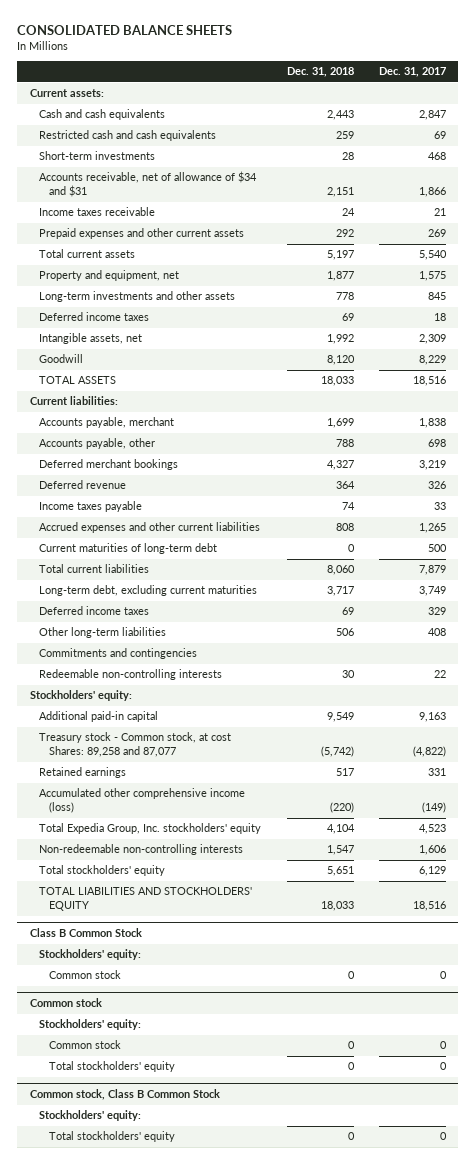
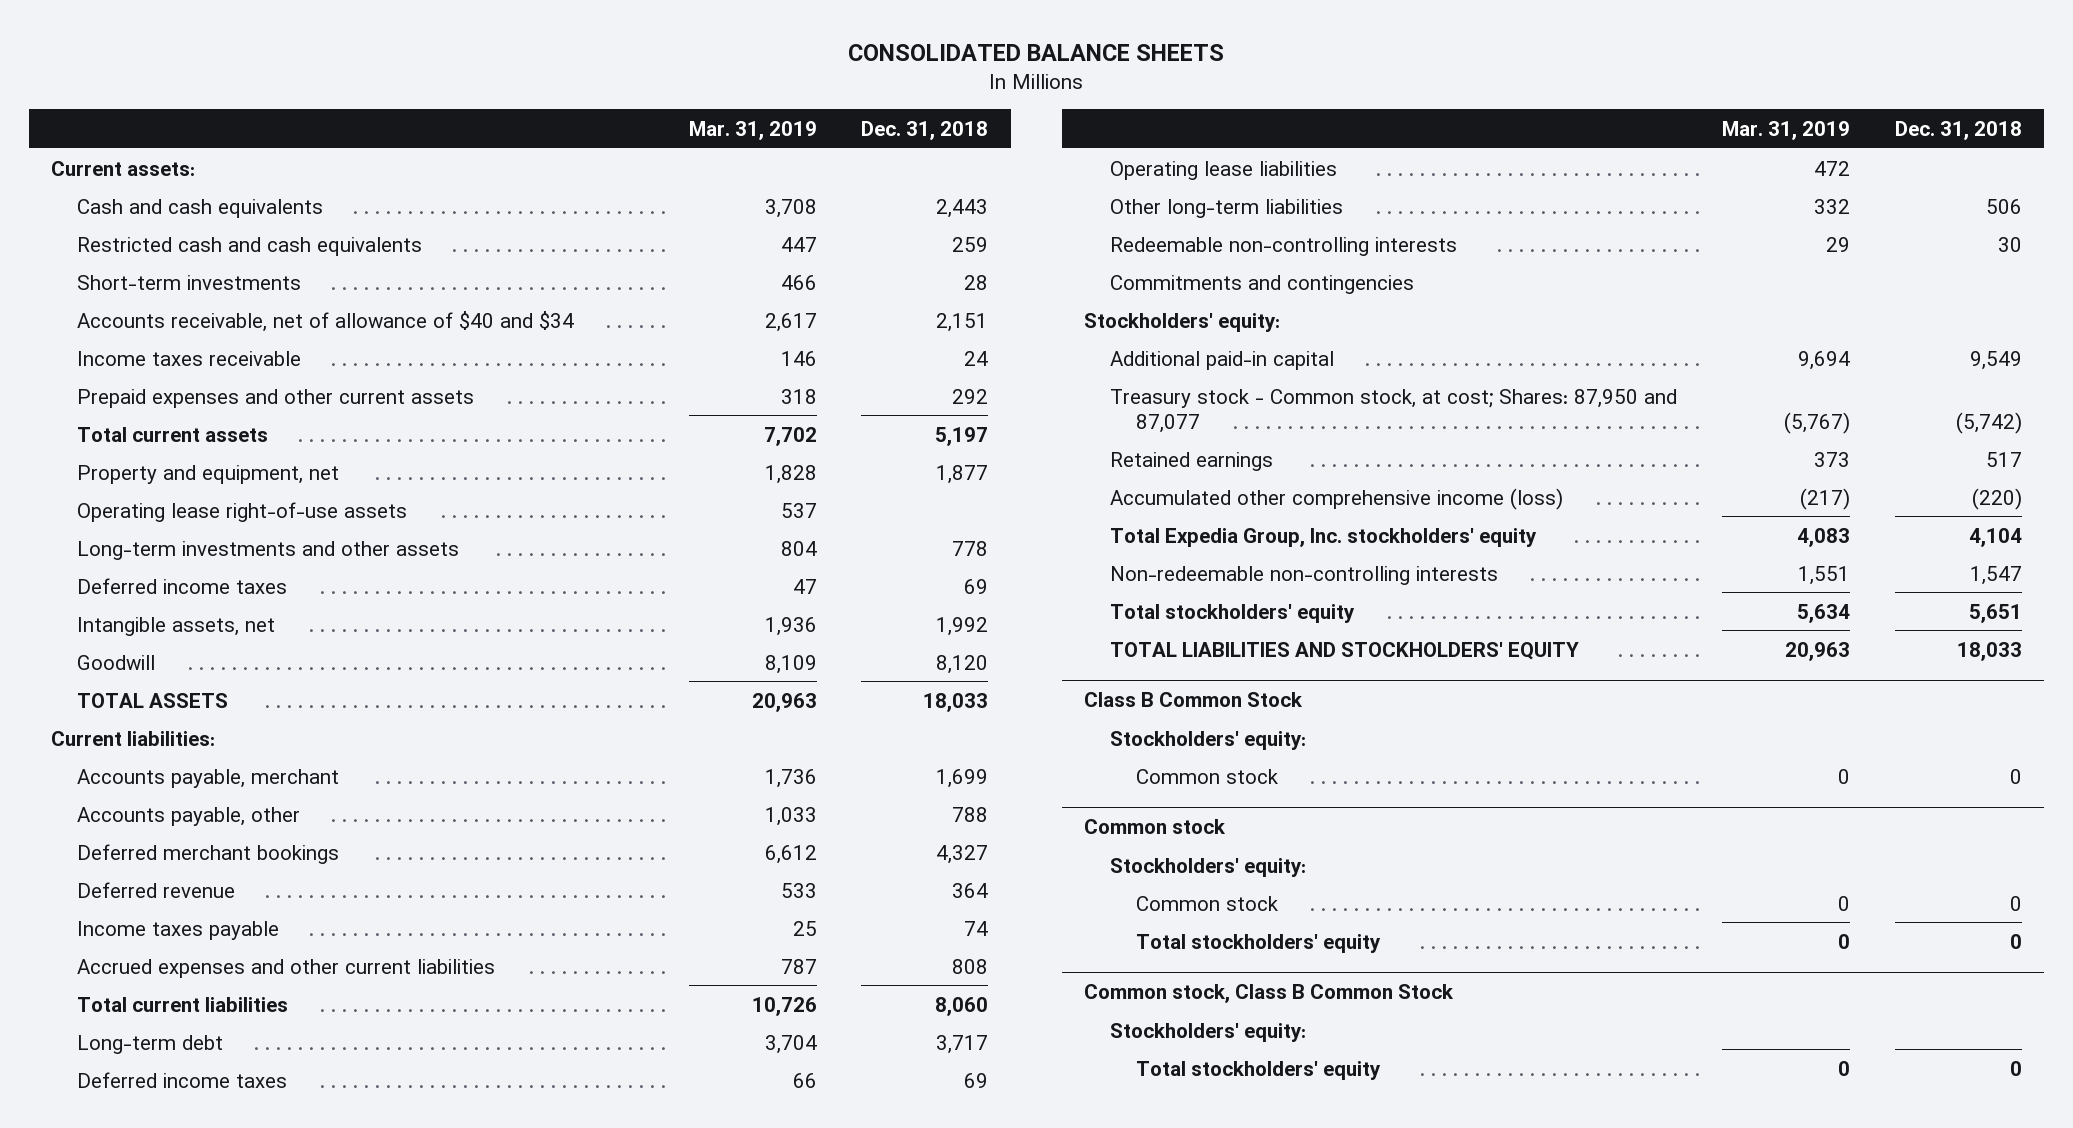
- | Dec. 31, 2018 | Dec. 31, 2017
+ | Mar. 31, 2019 | Dec. 31, 2018
- Accounts receivable, net of allowance of $34 and $31 | 2,151 | 1,866
+ Accounts receivable, net of allowance of $40 and $34 | 2,617 | 2,151
+ Operating lease right-of-use assets | 537 |
- Current maturities of long-term debt | 0 | 500
- Long-term debt, excluding current maturities | 3,717 | 3,749
+ Long-term debt | 3,704 | 3,717
+ Operating lease liabilities | 472 |
moved down: Commitments and contingencies
- Treasury stock - Common stock, at cost Shares: 89,258 and 87,077 | (5,742) | (4,822)
+ Treasury stock - Common stock, at cost; Shares: 87,950 and 87,077 | (5,767) | (5,742)

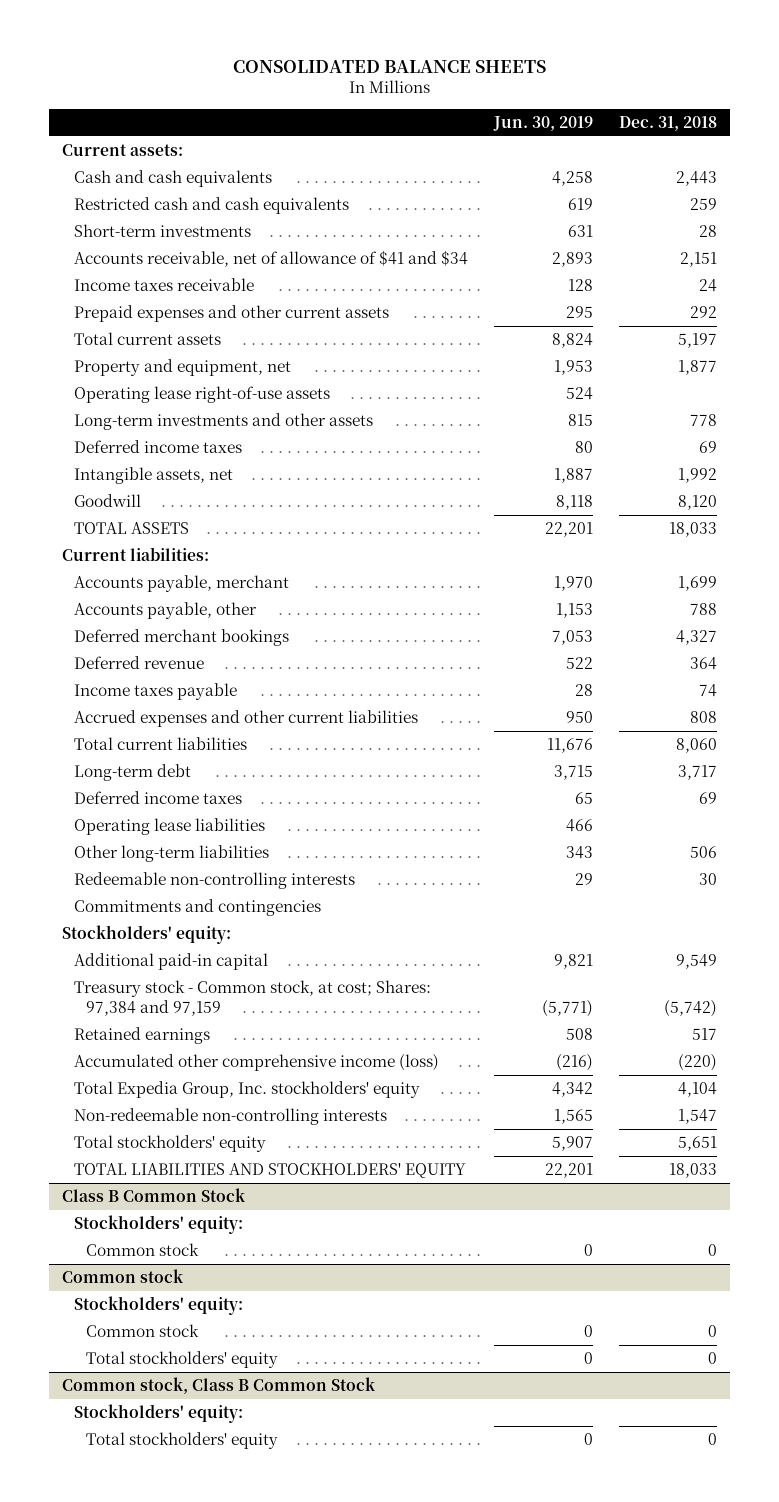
- | Mar. 31, 2019 | Dec. 31, 2018
+ | Jun. 30, 2019 | Dec. 31, 2018
- Accounts receivable, net of allowance of $40 and $34 | 2,617 | 2,151
+ Accounts receivable, net of allowance of $41 and $34 | 2,893 | 2,151
- Treasury stock - Common stock, at cost; Shares: 87,950 and 87,077 | (5,767) | (5,742)
+ Treasury stock - Common stock, at cost; Shares: 97,384 and 97,159 | (5,771) | (5,742)

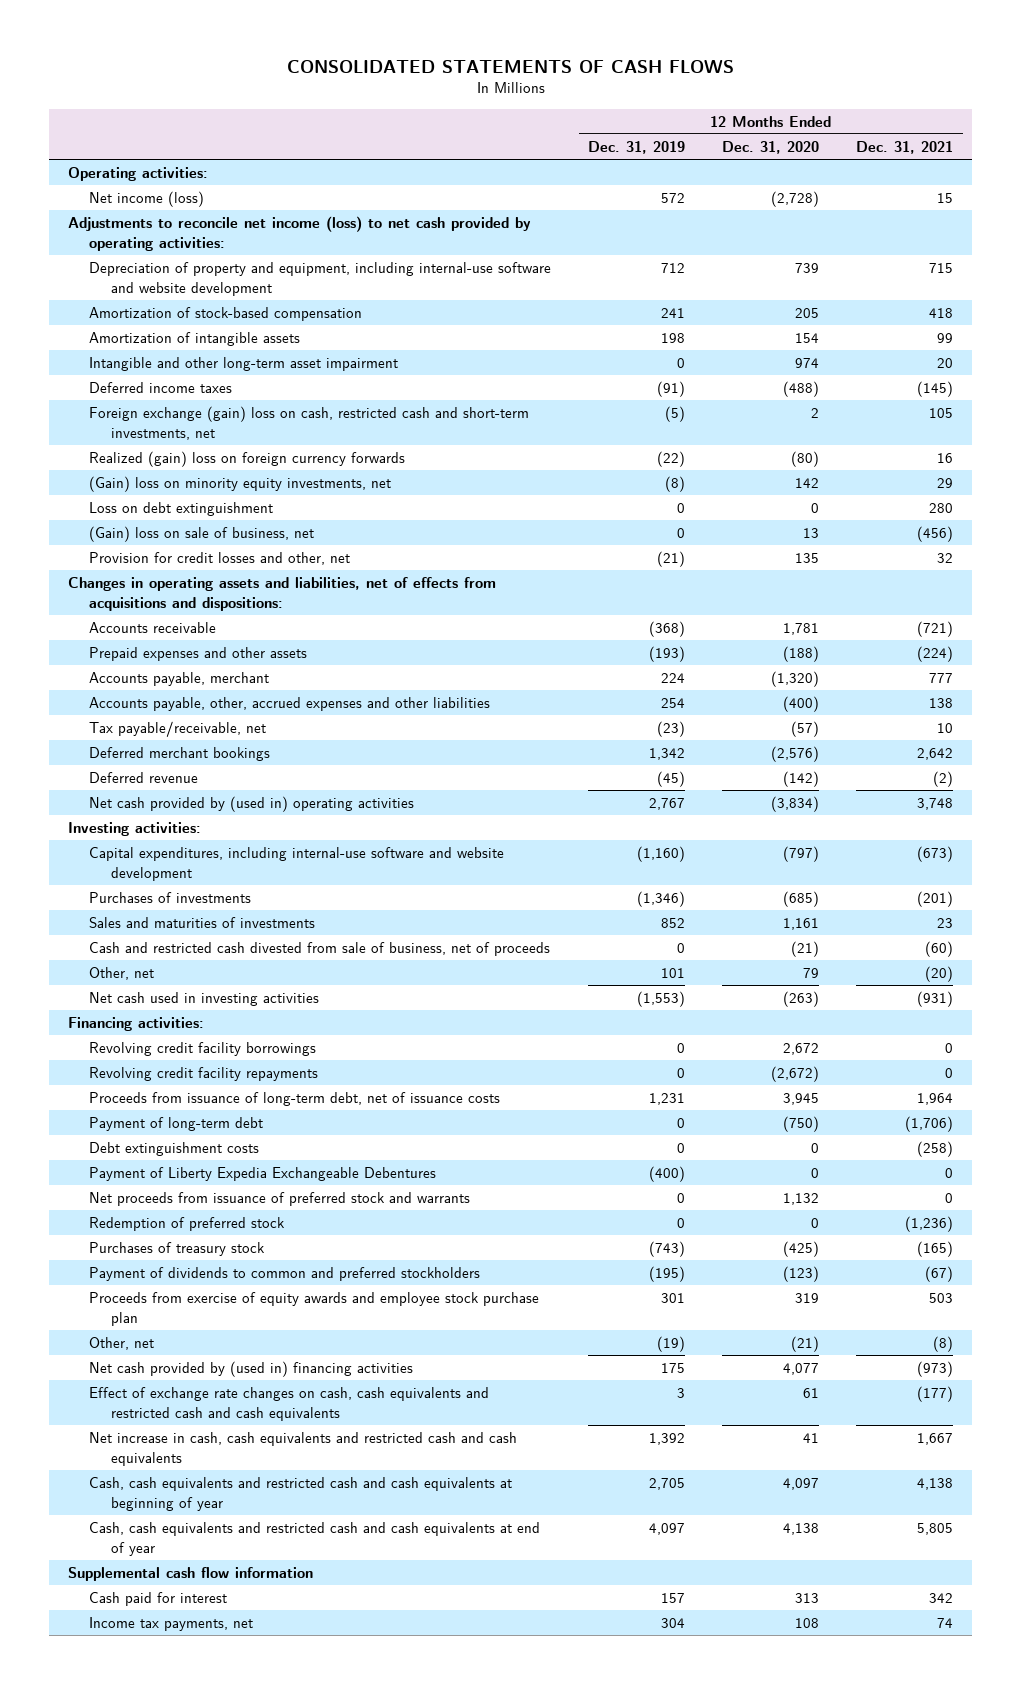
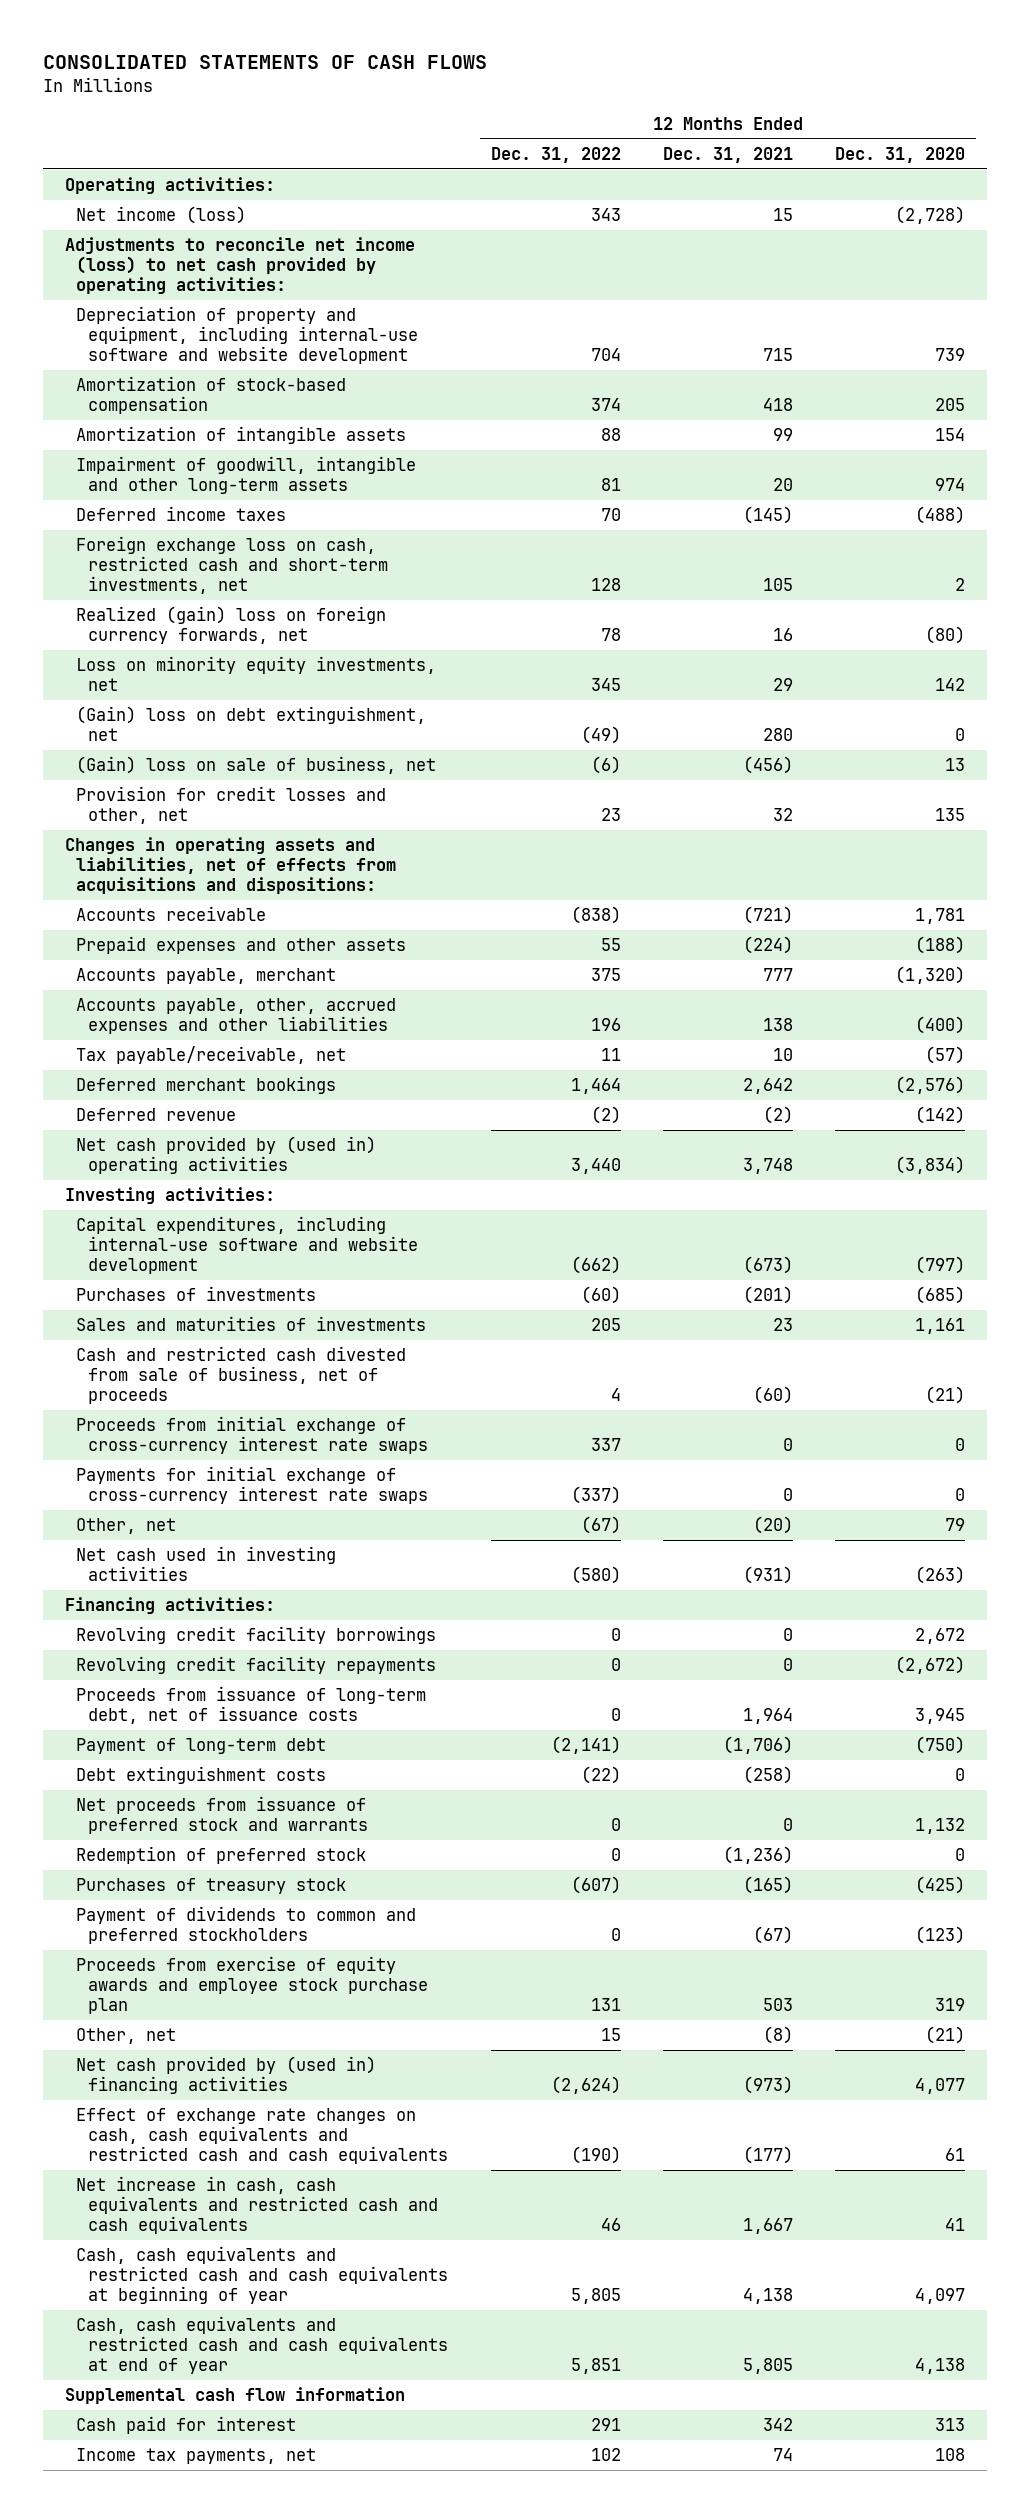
- | 12 Months Ended Dec. 31, 2019 | 12 Months Ended Dec. 31, 2020 | 12 Months Ended Dec. 31, 2021
+ | 12 Months Ended Dec. 31, 2022 | 12 Months Ended Dec. 31, 2021 | 12 Months Ended Dec. 31, 2020
- Intangible and other long-term asset impairment | 0 | 974 | 20
+ Impairment of goodwill, intangible and other long-term assets | 81 | 20 | 974
- Foreign exchange (gain) loss on cash, restricted cash and short-term investments, net | (5) | 2 | 105
- Realized (gain) loss on foreign currency forwards | (22) | (80) | 16
- (Gain) loss on minority equity investments, net | (8) | 142 | 29
- Loss on debt extinguishment | 0 | 0 | 280
+ Foreign exchange loss on cash, restricted cash and short-term investments, net | 128 | 105 | 2
+ Realized (gain) loss on foreign currency forwards, net | 78 | 16 | (80)
+ Loss on minority equity investments, net | 345 | 29 | 142
+ (Gain) loss on debt extinguishment, net | (49) | 280 | 0
+ Proceeds from initial exchange of cross-currency interest rate swaps | 337 | 0 | 0
+ Payments for initial exchange of cross-currency interest rate swaps | (337) | 0 | 0
- Payment of Liberty Expedia Exchangeable Debentures | (400) | 0 | 0

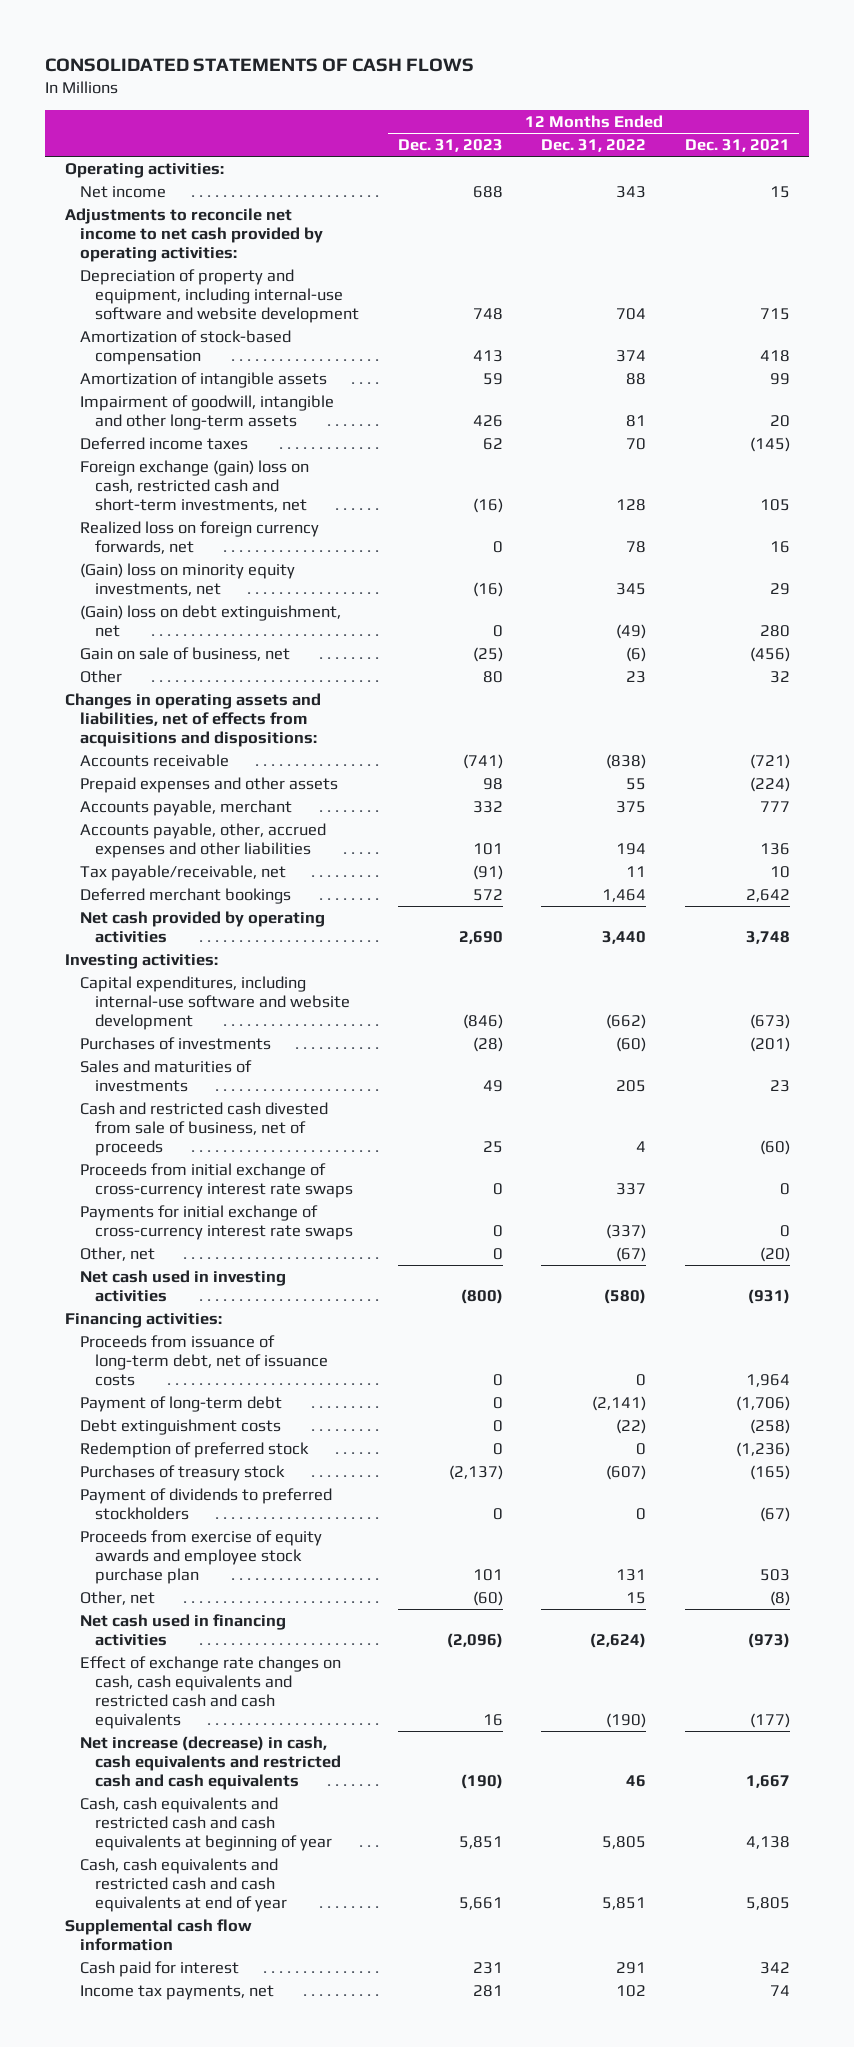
- | 12 Months Ended Dec. 31, 2022 | 12 Months Ended Dec. 31, 2021 | 12 Months Ended Dec. 31, 2020
+ | 12 Months Ended Dec. 31, 2023 | 12 Months Ended Dec. 31, 2022 | 12 Months Ended Dec. 31, 2021
- Net income (loss) | 343 | 15 | (2,728)
- Adjustments to reconcile net income (loss) to net cash provided by operating activities:
+ Net income | 688 | 343 | 15
+ Adjustments to reconcile net income to net cash provided by operating activities:
- Foreign exchange loss on cash, restricted cash and short-term investments, net | 128 | 105 | 2
- Realized (gain) loss on foreign currency forwards, net | 78 | 16 | (80)
- Loss on minority equity investments, net | 345 | 29 | 142
+ Foreign exchange (gain) loss on cash, restricted cash and short-term investments, net | (16) | 128 | 105
+ Realized loss on foreign currency forwards, net | 0 | 78 | 16
+ (Gain) loss on minority equity investments, net | (16) | 345 | 29
- (Gain) loss on sale of business, net | (6) | (456) | 13
- Provision for credit losses and other, net | 23 | 32 | 135
+ Gain on sale of business, net | (25) | (6) | (456)
+ Other | 80 | 23 | 32
- Accounts payable, other, accrued expenses and other liabilities | 196 | 138 | (400)
+ Accounts payable, other, accrued expenses and other liabilities | 101 | 194 | 136
- Deferred revenue | (2) | (2) | (142)
- Net cash provided by (used in) operating activities | 3,440 | 3,748 | (3,834)
+ Net cash provided by operating activities | 2,690 | 3,440 | 3,748
- Revolving credit facility borrowings | 0 | 0 | 2,672
- Revolving credit facility repayments | 0 | 0 | (2,672)
- Net proceeds from issuance of preferred stock and warrants | 0 | 0 | 1,132
- Payment of dividends to common and preferred stockholders | 0 | (67) | (123)
+ Payment of dividends to preferred stockholders | 0 | 0 | (67)
- Net cash provided by (used in) financing activities | (2,624) | (973) | 4,077
+ Net cash used in financing activities | (2,096) | (2,624) | (973)
- Net increase in cash, cash equivalents and restricted cash and cash equivalents | 46 | 1,667 | 41
+ Net increase (decrease) in cash, cash equivalents and restricted cash and cash equivalents | (190) | 46 | 1,667

